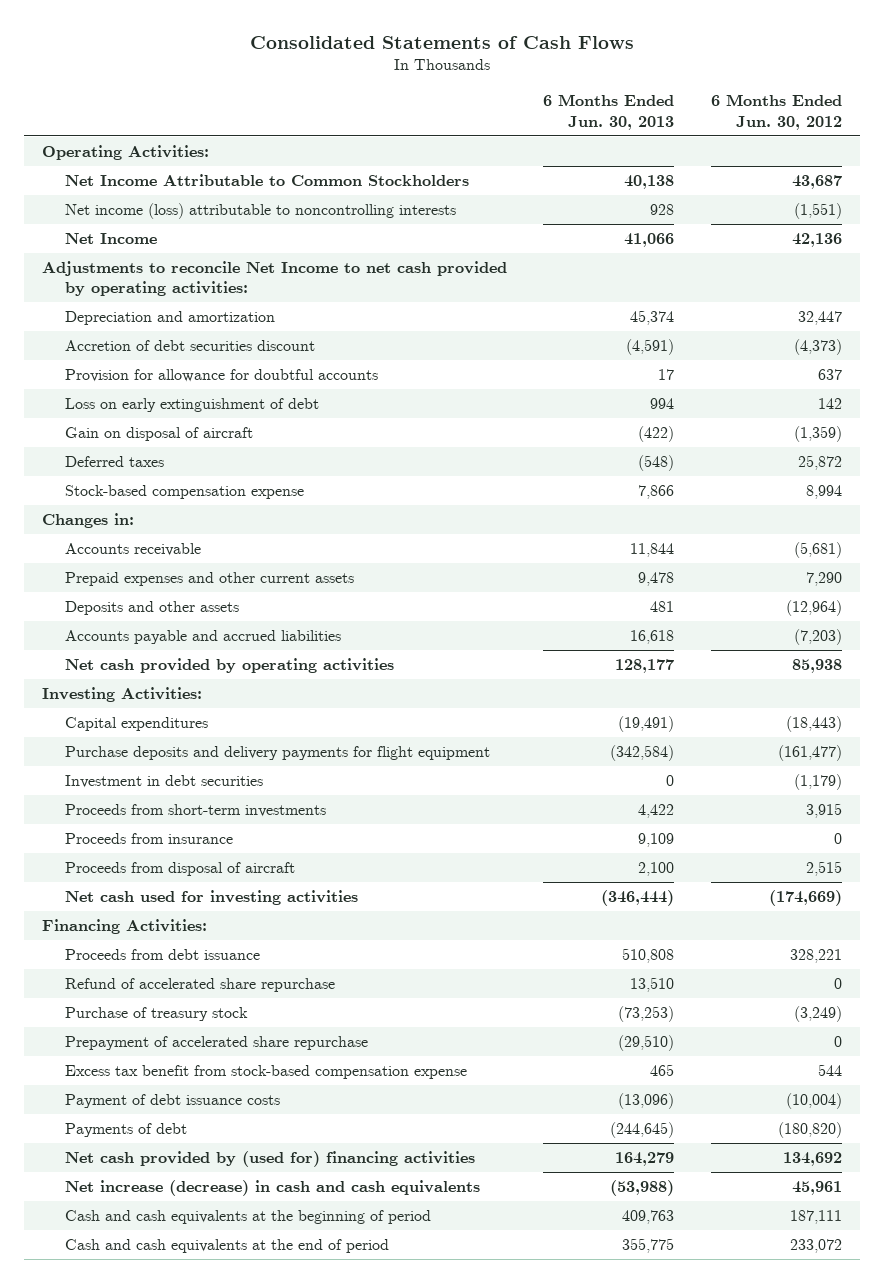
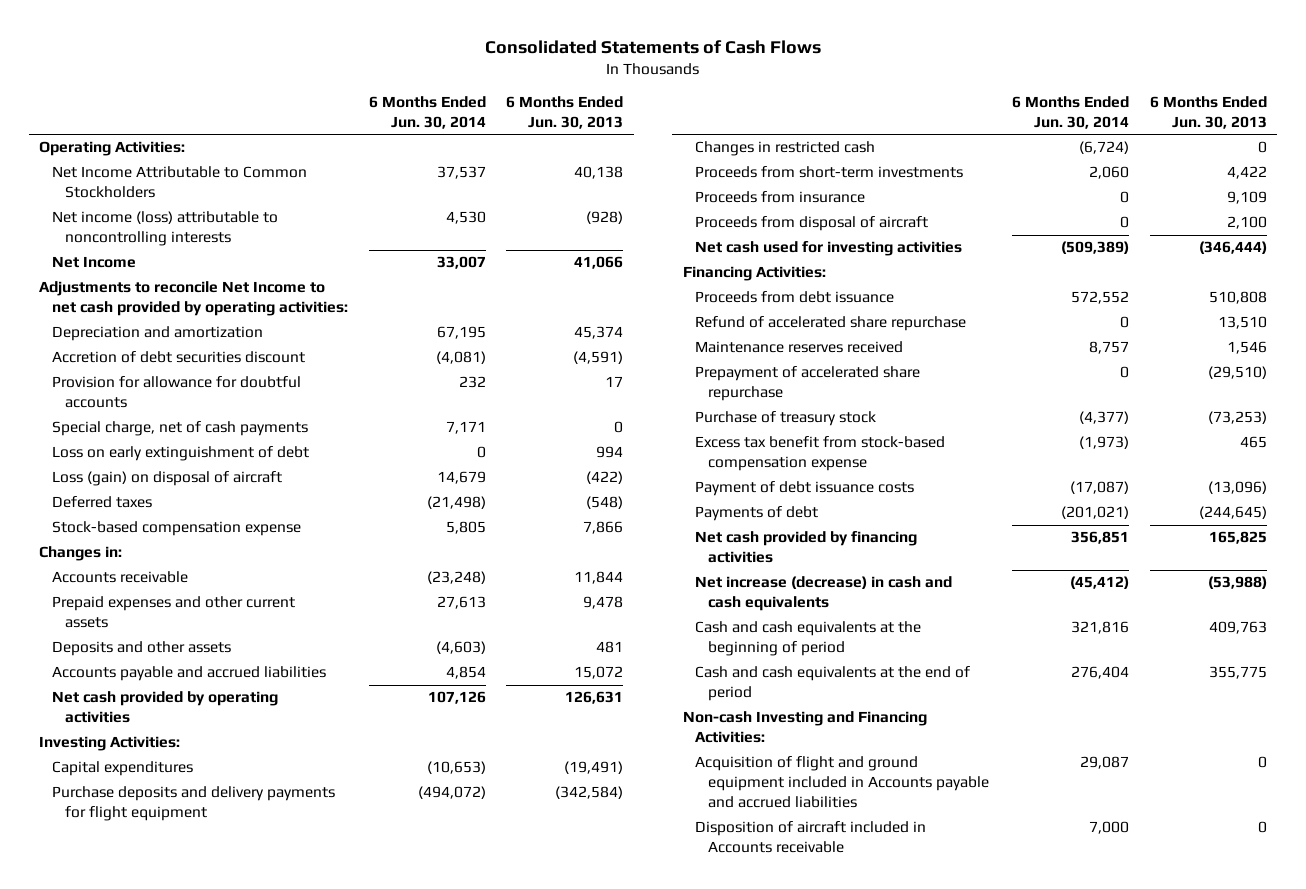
- | 6 Months Ended Jun. 30, 2013 | 6 Months Ended Jun. 30, 2012
+ | 6 Months Ended Jun. 30, 2014 | 6 Months Ended Jun. 30, 2013
- Net income (loss) attributable to noncontrolling interests | 928 | (1,551)
+ Net income (loss) attributable to noncontrolling interests | 4,530 | (928)
+ Special charge, net of cash payments | 7,171 | 0
- Gain on disposal of aircraft | (422) | (1,359)
+ Loss (gain) on disposal of aircraft | 14,679 | (422)
- Accounts payable and accrued liabilities | 16,618 | (7,203)
- Net cash provided by operating activities | 128,177 | 85,938
+ Accounts payable and accrued liabilities | 4,854 | 15,072
+ Net cash provided by operating activities | 107,126 | 126,631
- Investment in debt securities | 0 | (1,179)
+ Changes in restricted cash | (6,724) | 0
+ Maintenance reserves received | 8,757 | 1,546
moved down: Purchase of treasury stock | (4,377) | (73,253)
- Net cash provided by (used for) financing activities | 164,279 | 134,692
+ Net cash provided by financing activities | 356,851 | 165,825
+ Non-cash Investing and Financing Activities:
+ Acquisition of flight and ground equipment included in Accounts payable and accrued liabilities | 29,087 | 0
+ Disposition of aircraft included in Accounts receivable | 7,000 | 0

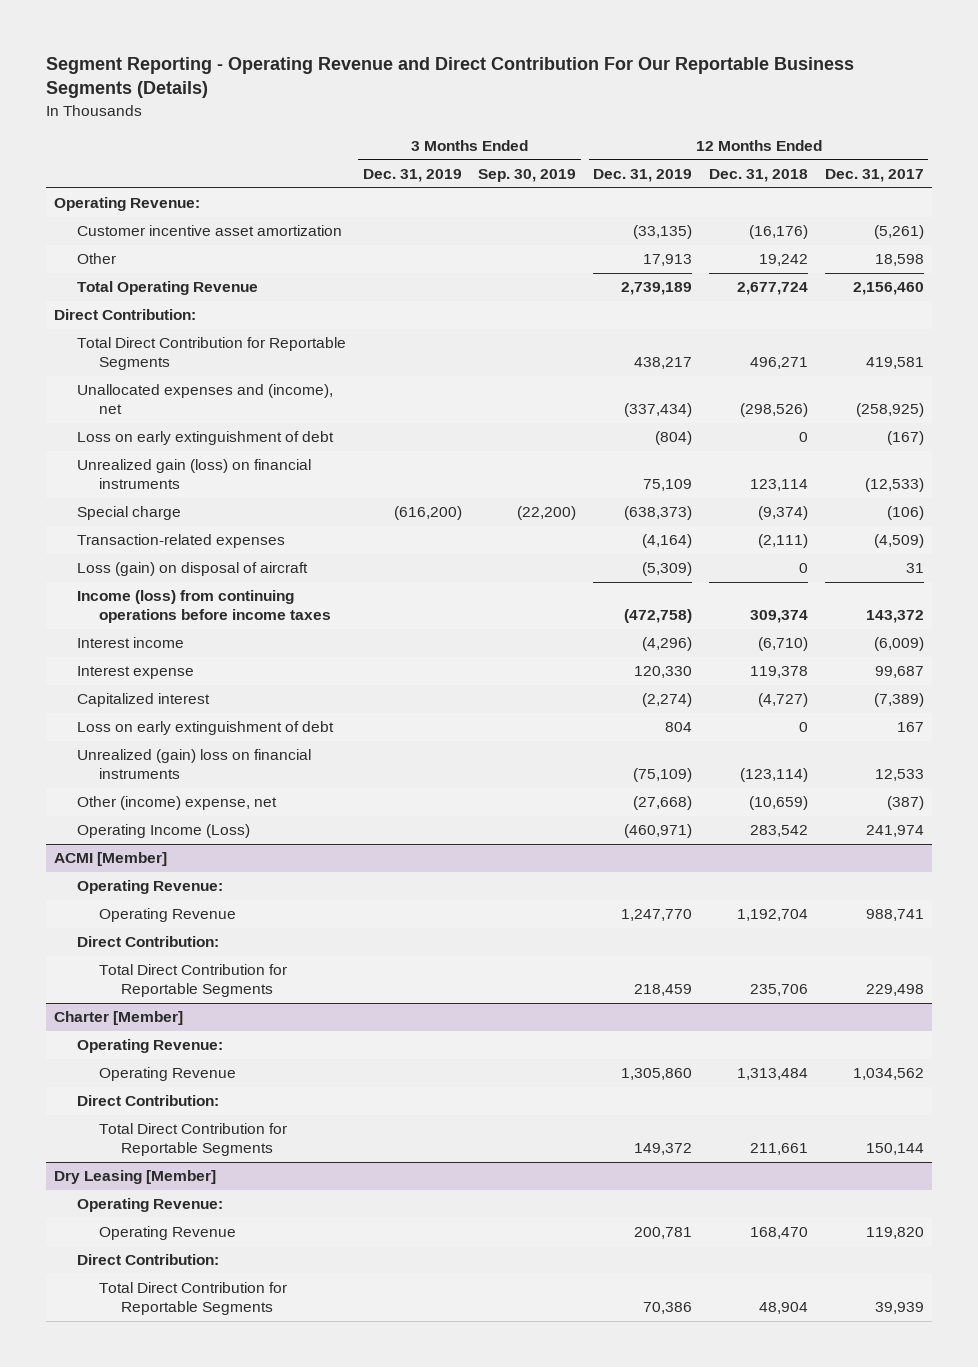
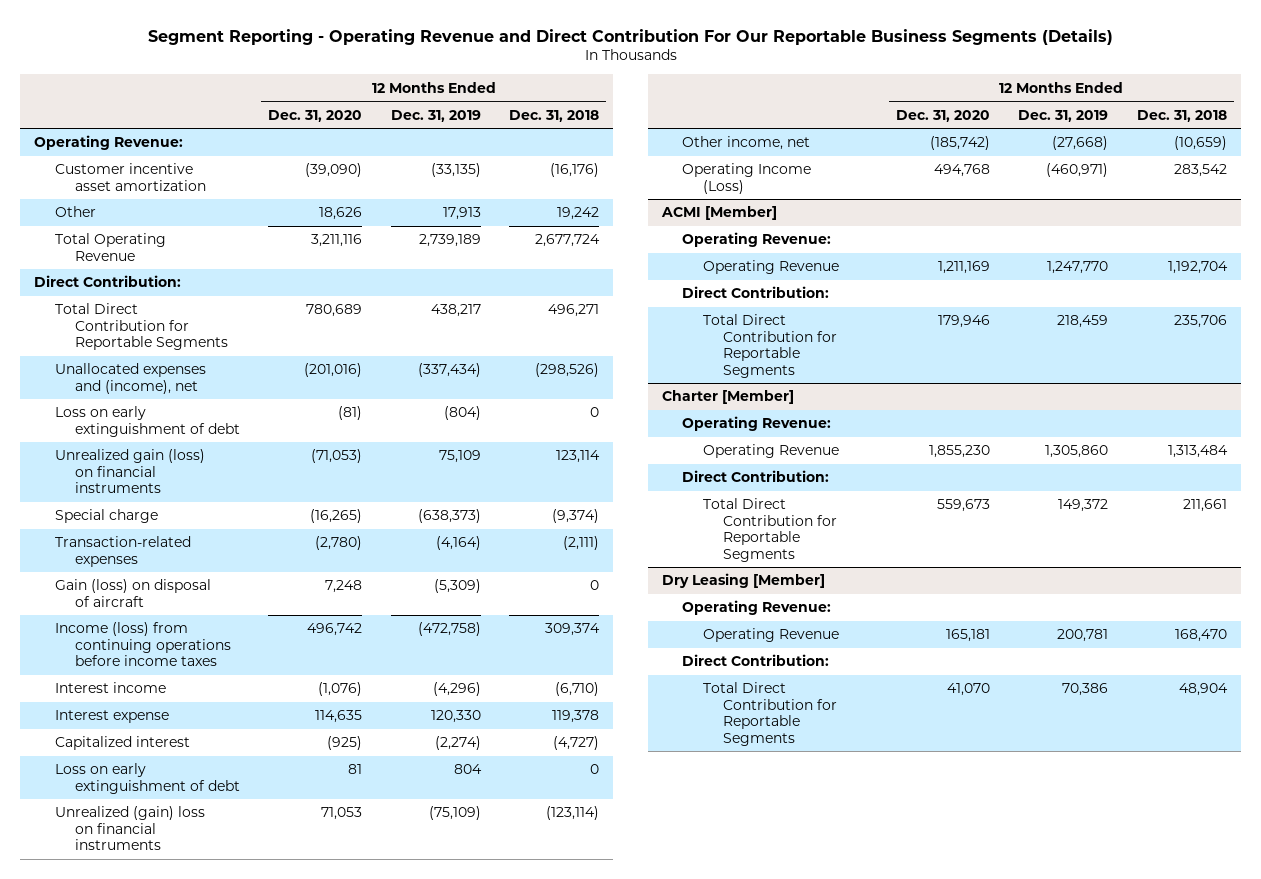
- | 3 Months Ended Dec. 31, 2019 | 3 Months Ended Sep. 30, 2019 | 12 Months Ended Dec. 31, 2019 | 12 Months Ended Dec. 31, 2018 | 12 Months Ended Dec. 31, 2017
+ | 12 Months Ended Dec. 31, 2020 | 12 Months Ended Dec. 31, 2019 | 12 Months Ended Dec. 31, 2018
- Loss (gain) on disposal of aircraft | | | (5,309) | 0 | 31
+ Gain (loss) on disposal of aircraft | 7,248 | (5,309) | 0
- Other (income) expense, net | | | (27,668) | (10,659) | (387)
+ Other income, net | (185,742) | (27,668) | (10,659)

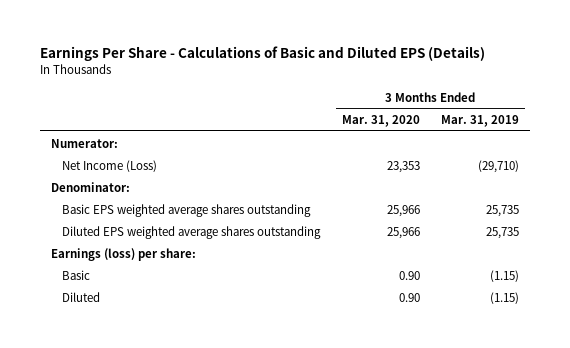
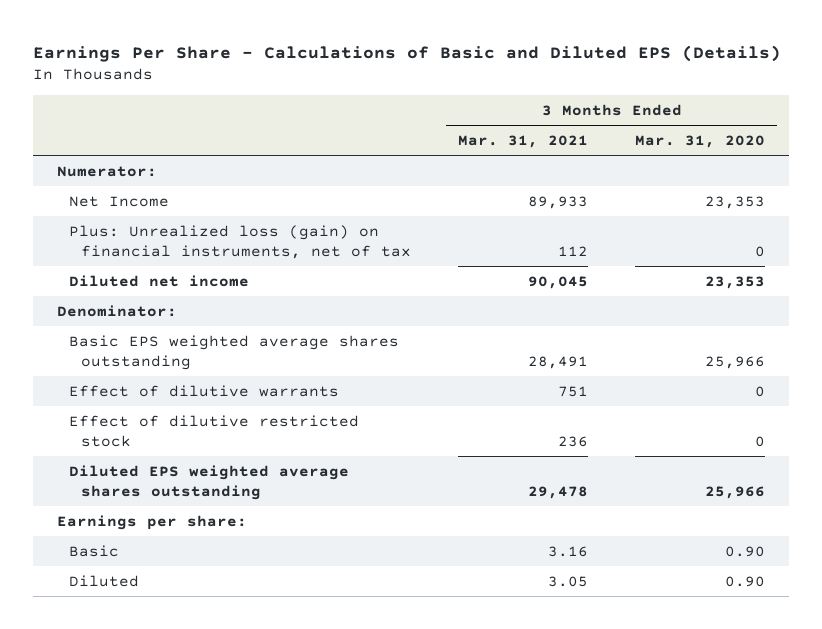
- | 3 Months Ended Mar. 31, 2020 | 3 Months Ended Mar. 31, 2019
+ | 3 Months Ended Mar. 31, 2021 | 3 Months Ended Mar. 31, 2020
- Net Income (Loss) | 23,353 | (29,710)
+ Net Income | 89,933 | 23,353
+ Plus: Unrealized loss (gain) on financial instruments, net of tax | 112 | 0
+ Diluted net income | 90,045 | 23,353
+ Effect of dilutive warrants | 751 | 0
+ Effect of dilutive restricted stock | 236 | 0
- Earnings (loss) per share:
+ Earnings per share:

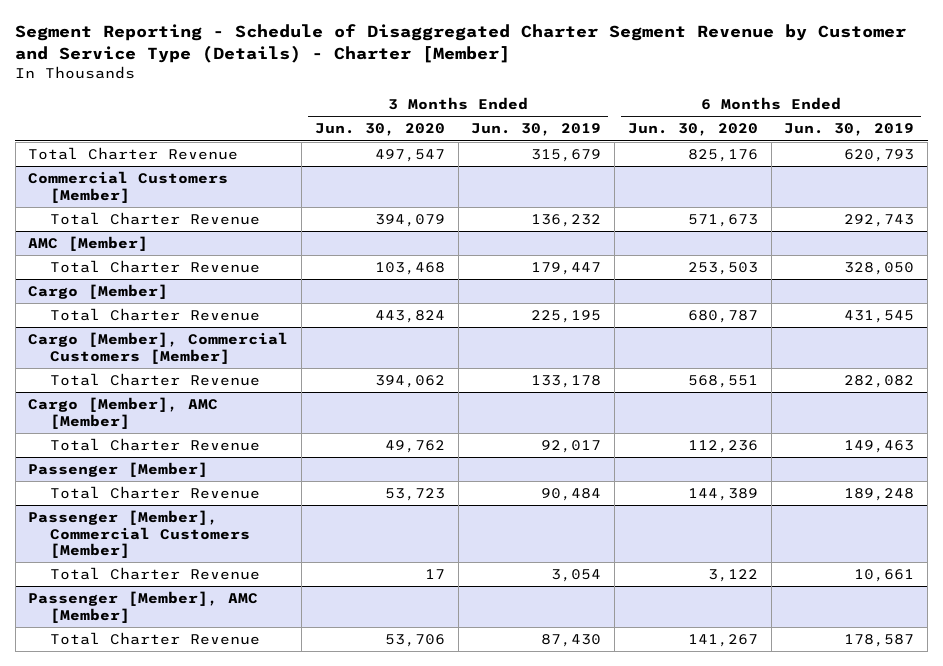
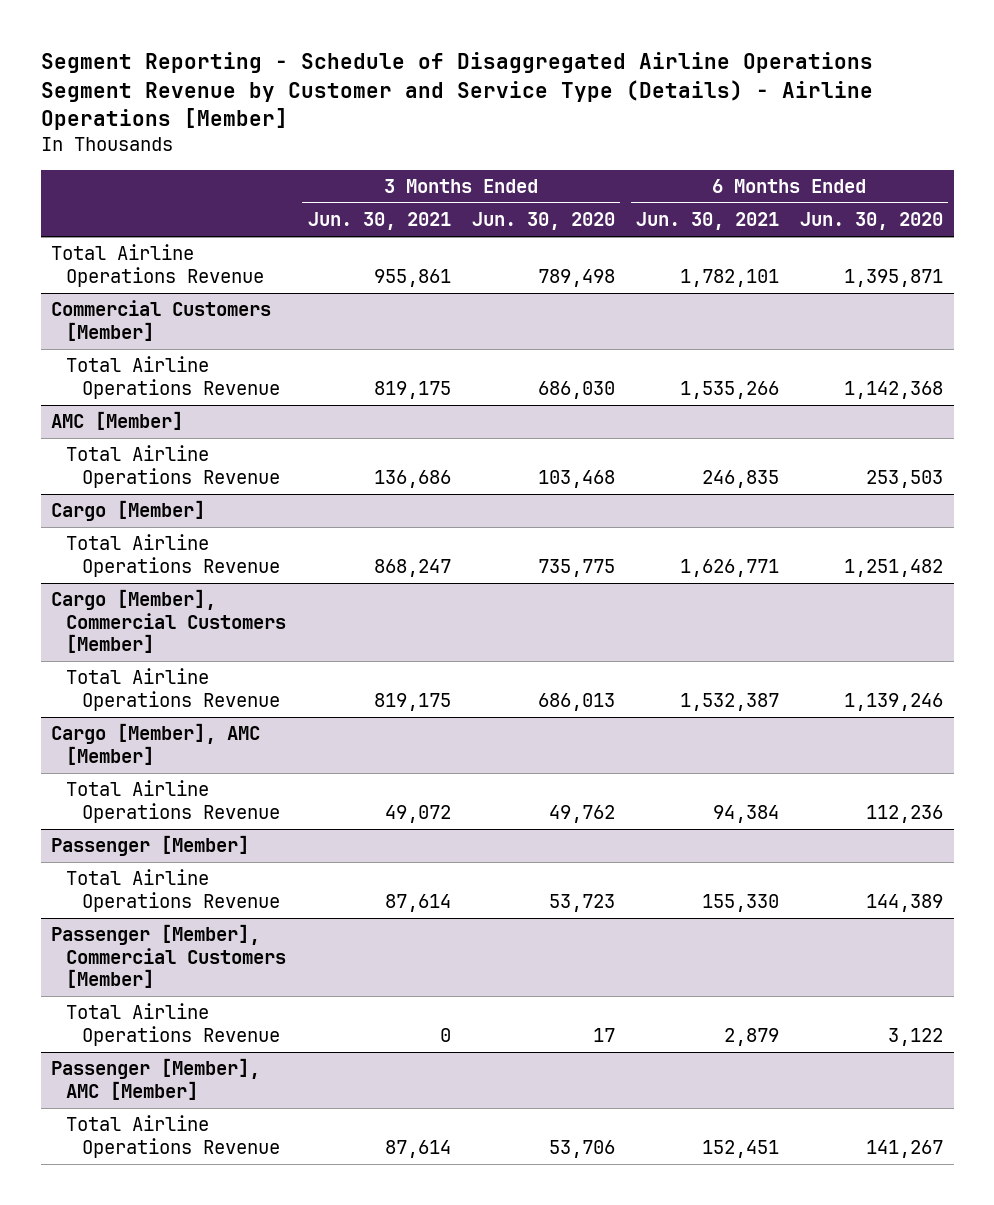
- Segment Reporting - Schedule of Disaggregated Charter Segment Revenue by Customer and Service Type (Details) - Charter [Member]
+ Segment Reporting - Schedule of Disaggregated Airline Operations Segment Revenue by Customer and Service Type (Details) - Airline Operations [Member]
- | 3 Months Ended Jun. 30, 2020 | 3 Months Ended Jun. 30, 2019 | 6 Months Ended Jun. 30, 2020 | 6 Months Ended Jun. 30, 2019
+ | 3 Months Ended Jun. 30, 2021 | 3 Months Ended Jun. 30, 2020 | 6 Months Ended Jun. 30, 2021 | 6 Months Ended Jun. 30, 2020
- Total Charter Revenue | 497,547 | 315,679 | 825,176 | 620,793
+ Total Airline Operations Revenue | 955,861 | 789,498 | 1,782,101 | 1,395,871
@ Commercial Customers [Member]
- Total Charter Revenue | 394,079 | 136,232 | 571,673 | 292,743
+ Total Airline Operations Revenue | 819,175 | 686,030 | 1,535,266 | 1,142,368
@ AMC [Member]
- Total Charter Revenue | 103,468 | 179,447 | 253,503 | 328,050
+ Total Airline Operations Revenue | 136,686 | 103,468 | 246,835 | 253,503
@ Cargo [Member]
- Total Charter Revenue | 443,824 | 225,195 | 680,787 | 431,545
+ Total Airline Operations Revenue | 868,247 | 735,775 | 1,626,771 | 1,251,482
@ Cargo [Member], Commercial Customers [Member]
- Total Charter Revenue | 394,062 | 133,178 | 568,551 | 282,082
+ Total Airline Operations Revenue | 819,175 | 686,013 | 1,532,387 | 1,139,246
@ Cargo [Member], AMC [Member]
- Total Charter Revenue | 49,762 | 92,017 | 112,236 | 149,463
+ Total Airline Operations Revenue | 49,072 | 49,762 | 94,384 | 112,236
@ Passenger [Member]
- Total Charter Revenue | 53,723 | 90,484 | 144,389 | 189,248
+ Total Airline Operations Revenue | 87,614 | 53,723 | 155,330 | 144,389
@ Passenger [Member], Commercial Customers [Member]
- Total Charter Revenue | 17 | 3,054 | 3,122 | 10,661
+ Total Airline Operations Revenue | 0 | 17 | 2,879 | 3,122
@ Passenger [Member], AMC [Member]
- Total Charter Revenue | 53,706 | 87,430 | 141,267 | 178,587
+ Total Airline Operations Revenue | 87,614 | 53,706 | 152,451 | 141,267

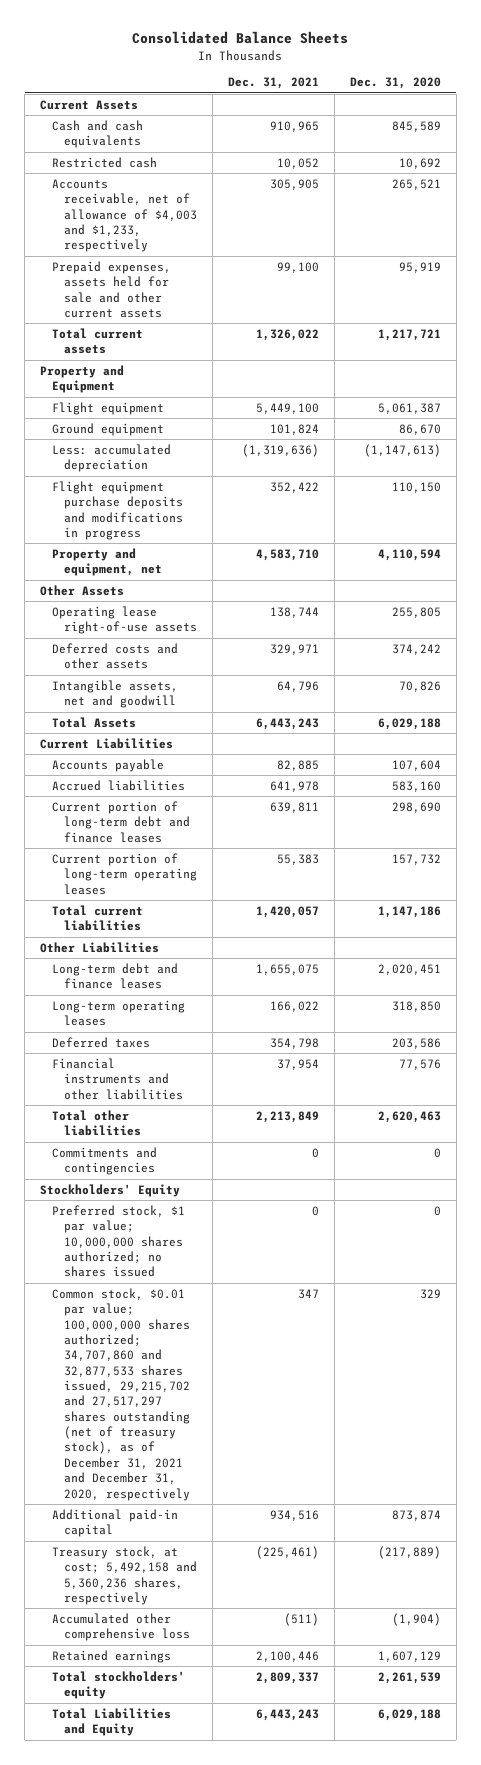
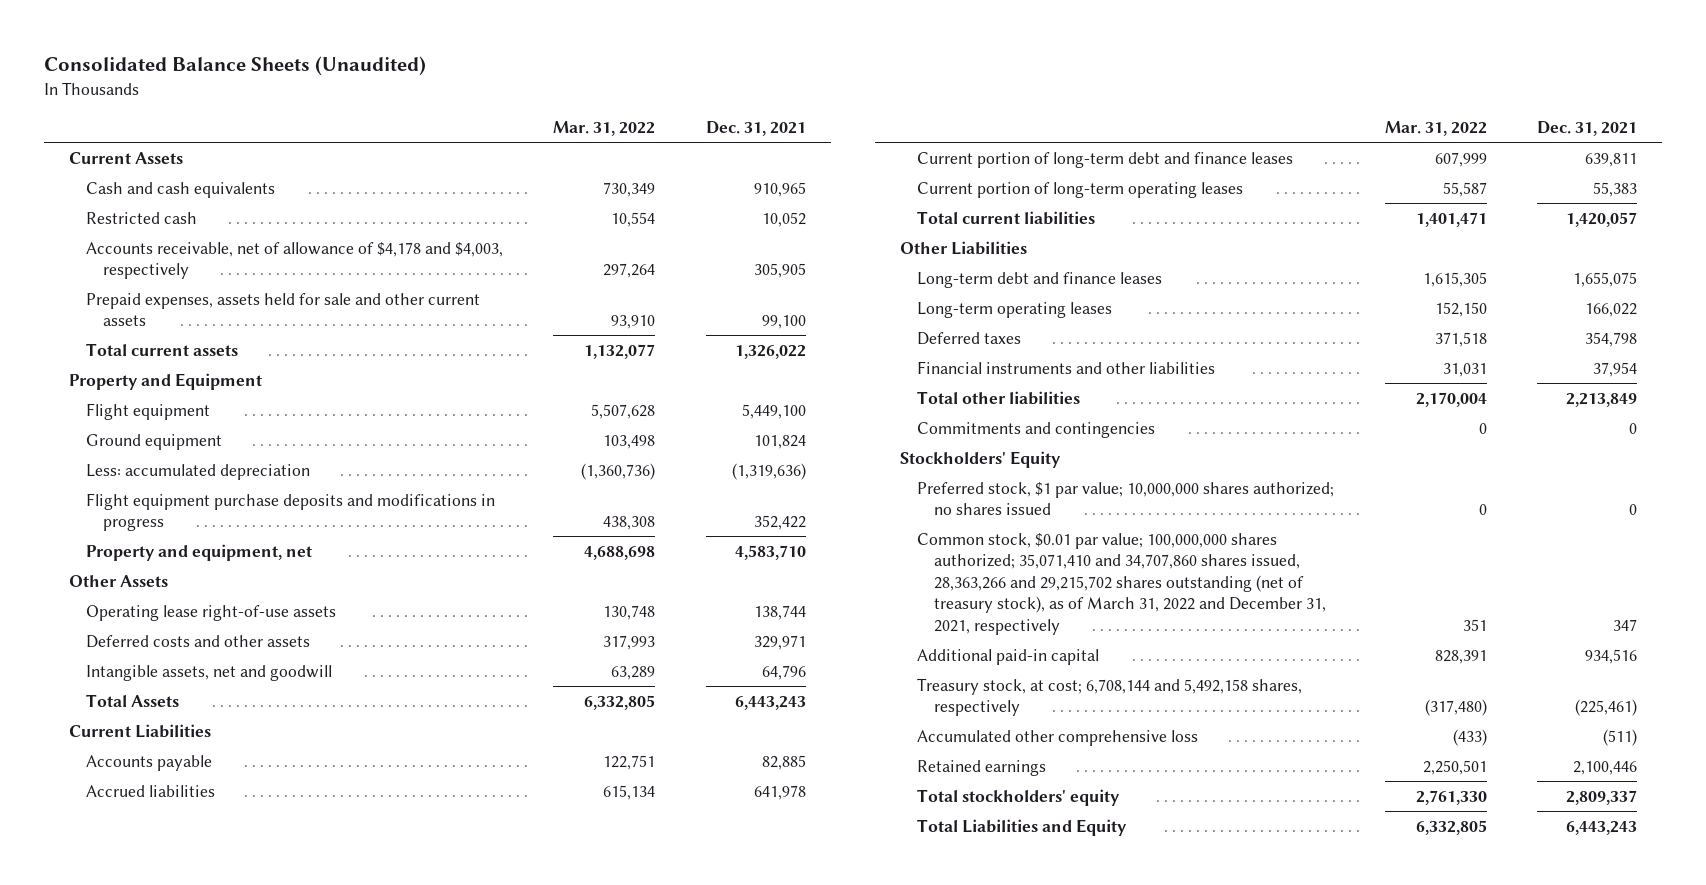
- Consolidated Balance Sheets
+ Consolidated Balance Sheets (Unaudited)
- | Dec. 31, 2021 | Dec. 31, 2020
+ | Mar. 31, 2022 | Dec. 31, 2021
- Accounts receivable, net of allowance of $4,003 and $1,233, respectively | 305,905 | 265,521
+ Accounts receivable, net of allowance of $4,178 and $4,003, respectively | 297,264 | 305,905
- Common stock, $0.01 par value; 100,000,000 shares authorized; 34,707,860 and 32,877,533 shares issued, 29,215,702 and 27,517,297 shares outstanding (net of treasury stock), as of December 31, 2021 and December 31, 2020, respectively | 347 | 329
+ Common stock, $0.01 par value; 100,000,000 shares authorized; 35,071,410 and 34,707,860 shares issued, 28,363,266 and 29,215,702 shares outstanding (net of treasury stock), as of March 31, 2022 and December 31, 2021, respectively | 351 | 347
- Treasury stock, at cost; 5,492,158 and 5,360,236 shares, respectively | (225,461) | (217,889)
+ Treasury stock, at cost; 6,708,144 and 5,492,158 shares, respectively | (317,480) | (225,461)

